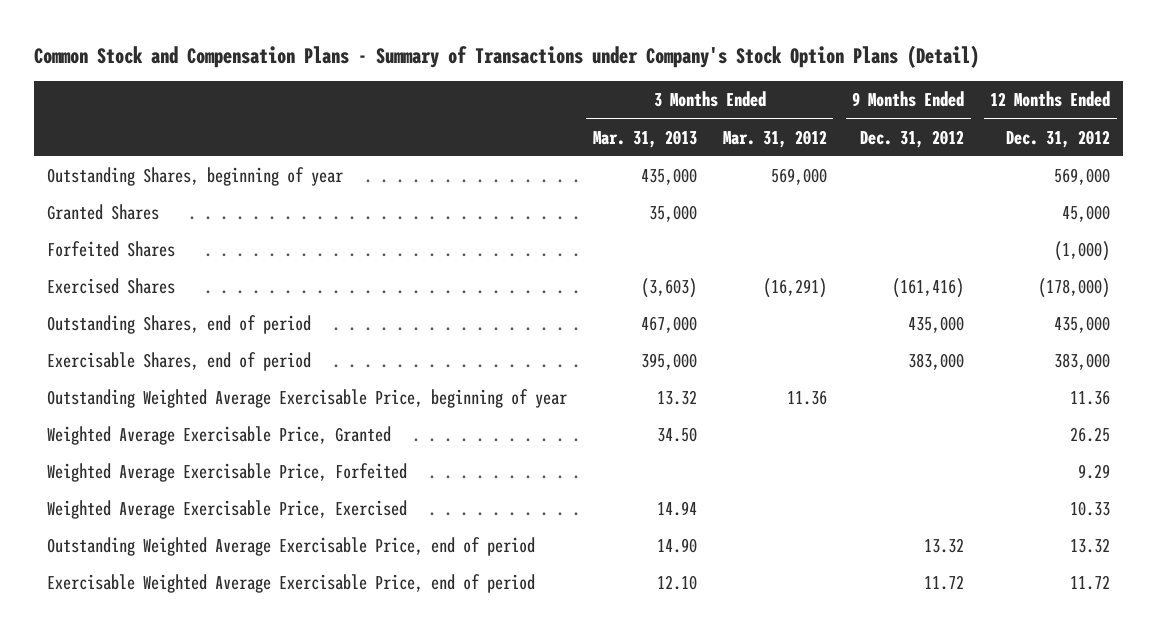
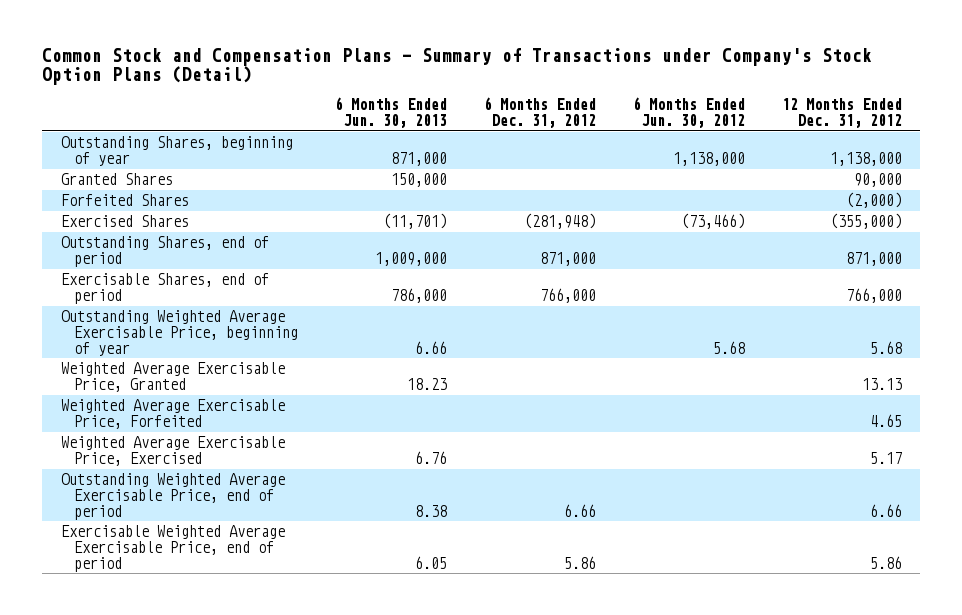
- | 3 Months Ended Mar. 31, 2013 | 3 Months Ended Mar. 31, 2012 | 9 Months Ended Dec. 31, 2012 | 12 Months Ended Dec. 31, 2012
+ | 6 Months Ended Jun. 30, 2013 | 6 Months Ended Dec. 31, 2012 | 6 Months Ended Jun. 30, 2012 | 12 Months Ended Dec. 31, 2012
- Outstanding Shares, beginning of year | 435,000 | 569,000 | | 569,000
- Granted Shares | 35,000 | | | 45,000
- Forfeited Shares | | | | (1,000)
- Exercised Shares | (3,603) | (16,291) | (161,416) | (178,000)
- Outstanding Shares, end of period | 467,000 | | 435,000 | 435,000
- Exercisable Shares, end of period | 395,000 | | 383,000 | 383,000
- Outstanding Weighted Average Exercisable Price, beginning of year | 13.32 | 11.36 | | 11.36
- Weighted Average Exercisable Price, Granted | 34.50 | | | 26.25
- Weighted Average Exercisable Price, Forfeited | | | | 9.29
- Weighted Average Exercisable Price, Exercised | 14.94 | | | 10.33
- Outstanding Weighted Average Exercisable Price, end of period | 14.90 | | 13.32 | 13.32
- Exercisable Weighted Average Exercisable Price, end of period | 12.10 | | 11.72 | 11.72
+ Outstanding Shares, beginning of year | 871,000 | | 1,138,000 | 1,138,000
+ Granted Shares | 150,000 | | | 90,000
+ Forfeited Shares | | | | (2,000)
+ Exercised Shares | (11,701) | (281,948) | (73,466) | (355,000)
+ Outstanding Shares, end of period | 1,009,000 | 871,000 | | 871,000
+ Exercisable Shares, end of period | 786,000 | 766,000 | | 766,000
+ Outstanding Weighted Average Exercisable Price, beginning of year | 6.66 | | 5.68 | 5.68
+ Weighted Average Exercisable Price, Granted | 18.23 | | | 13.13
+ Weighted Average Exercisable Price, Forfeited | | | | 4.65
+ Weighted Average Exercisable Price, Exercised | 6.76 | | | 5.17
+ Outstanding Weighted Average Exercisable Price, end of period | 8.38 | 6.66 | | 6.66
+ Exercisable Weighted Average Exercisable Price, end of period | 6.05 | 5.86 | | 5.86

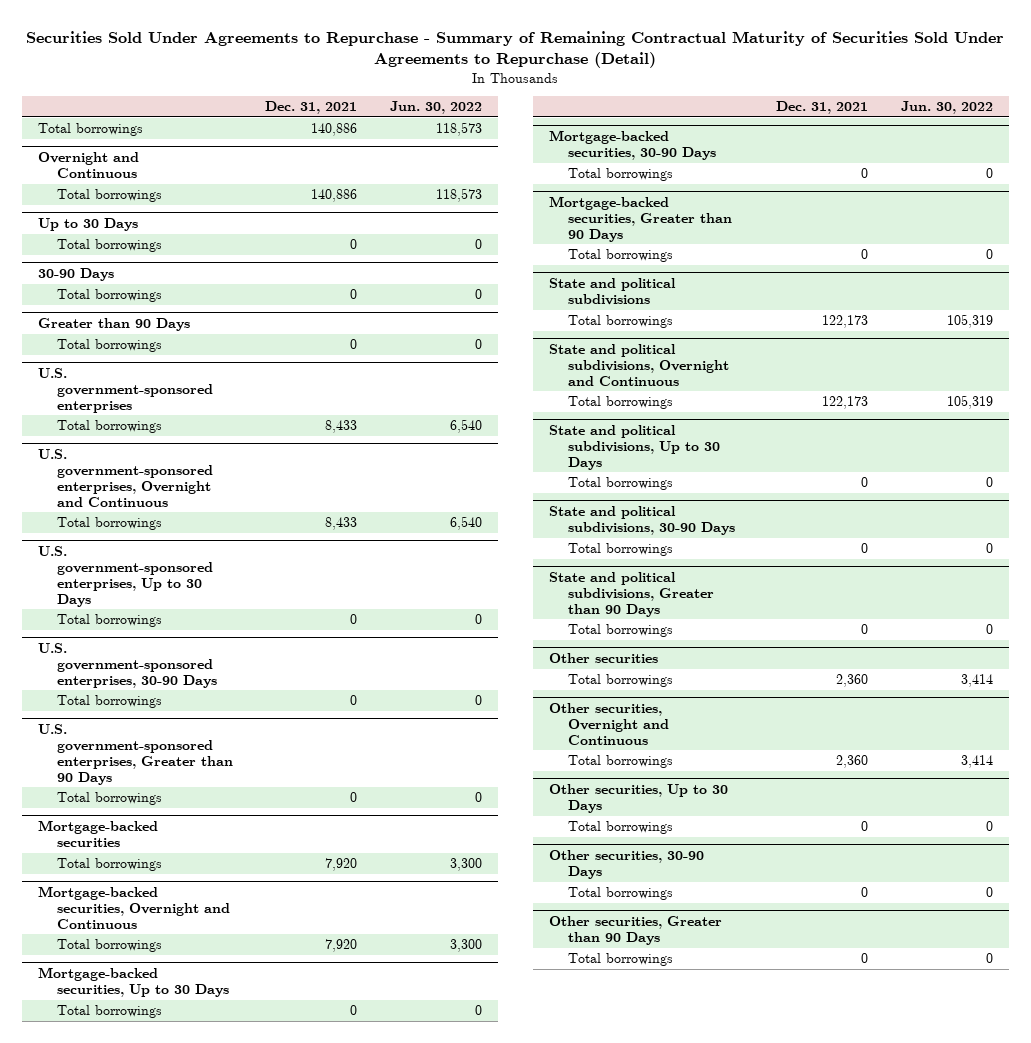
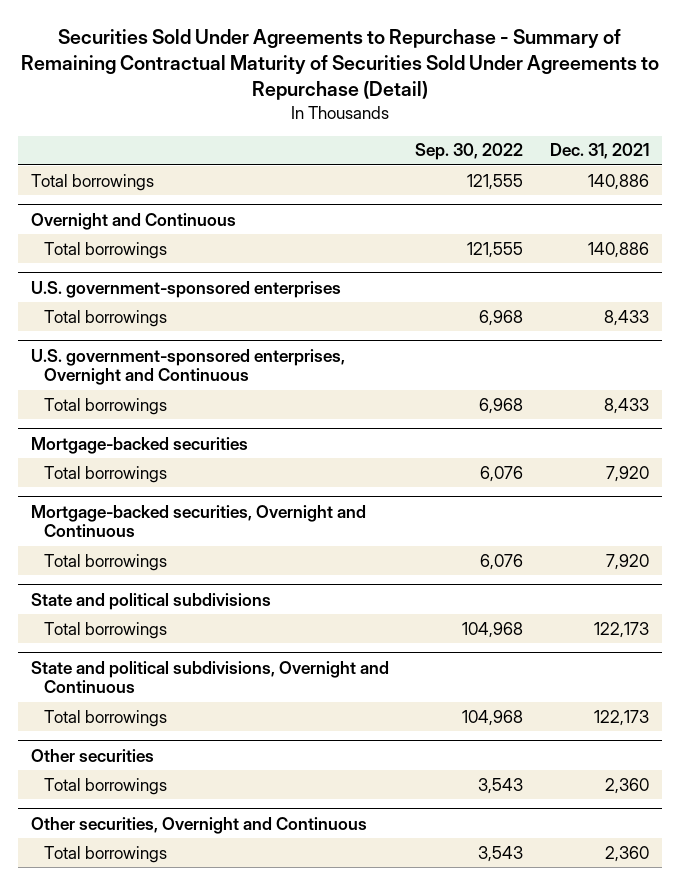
- | Dec. 31, 2021 | Jun. 30, 2022
+ | Sep. 30, 2022 | Dec. 31, 2021
- Up to 30 Days
- Total borrowings | 0 | 0
- 30-90 Days
- Total borrowings | 0 | 0
- Greater than 90 Days
- Total borrowings | 0 | 0
- U.S. government-sponsored enterprises, Up to 30 Days
- Total borrowings | 0 | 0
- U.S. government-sponsored enterprises, 30-90 Days
- Total borrowings | 0 | 0
- U.S. government-sponsored enterprises, Greater than 90 Days
- Total borrowings | 0 | 0
- Mortgage-backed securities, Up to 30 Days
- Total borrowings | 0 | 0
- Mortgage-backed securities, 30-90 Days
- Total borrowings | 0 | 0
- Mortgage-backed securities, Greater than 90 Days
- Total borrowings | 0 | 0
- State and political subdivisions, Up to 30 Days
- Total borrowings | 0 | 0
- State and political subdivisions, 30-90 Days
- Total borrowings | 0 | 0
- State and political subdivisions, Greater than 90 Days
- Total borrowings | 0 | 0
- Other securities, Up to 30 Days
- Total borrowings | 0 | 0
- Other securities, 30-90 Days
- Total borrowings | 0 | 0
- Other securities, Greater than 90 Days
- Total borrowings | 0 | 0

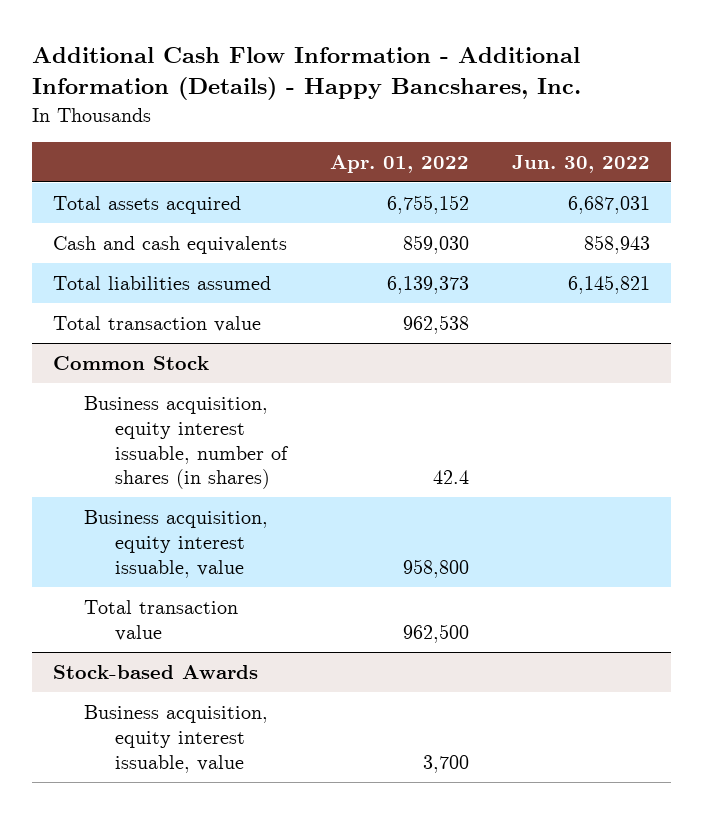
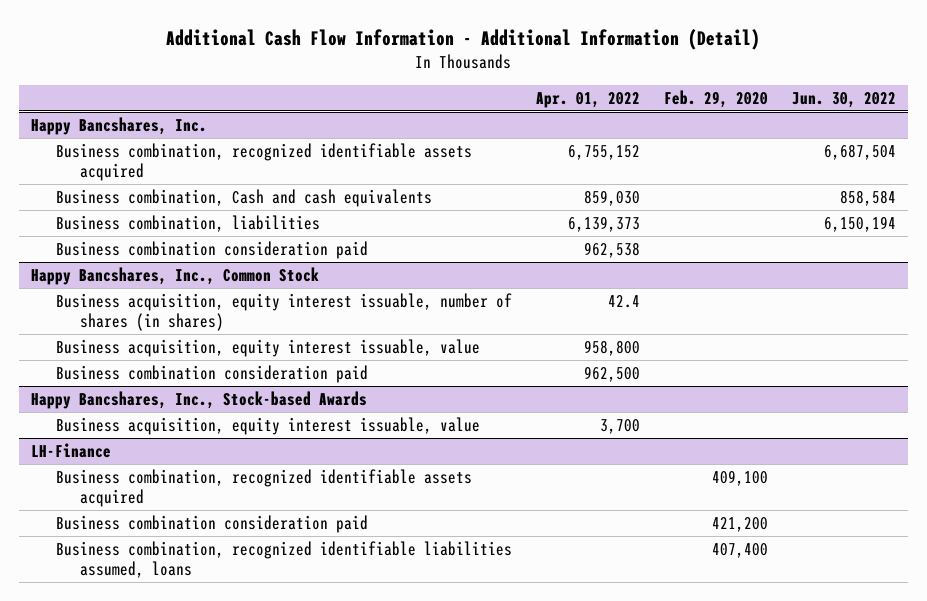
- Additional Cash Flow Information - Additional Information (Details) - Happy Bancshares, Inc.
+ Additional Cash Flow Information - Additional Information (Detail)
- | Apr. 01, 2022 | Jun. 30, 2022
+ | Apr. 01, 2022 | Feb. 29, 2020 | Jun. 30, 2022
- Total assets acquired | 6,755,152 | 6,687,031
- Cash and cash equivalents | 859,030 | 858,943
- Total liabilities assumed | 6,139,373 | 6,145,821
- Total transaction value | 962,538 |
- Common Stock
+ Happy Bancshares, Inc.
+ Business combination, recognized identifiable assets acquired | 6,755,152 | | 6,687,504
+ Business combination, Cash and cash equivalents | 859,030 | | 858,584
+ Business combination, liabilities | 6,139,373 | | 6,150,194
+ Business combination consideration paid | 962,538 | |
+ Happy Bancshares, Inc., Common Stock
- Total transaction value | 962,500 |
- Stock-based Awards
+ Business combination consideration paid | 962,500 | |
+ Happy Bancshares, Inc., Stock-based Awards
+ LH-Finance
+ Business combination, recognized identifiable assets acquired | | 409,100 |
+ Business combination consideration paid | | 421,200 |
+ Business combination, recognized identifiable liabilities assumed, loans | | 407,400 |

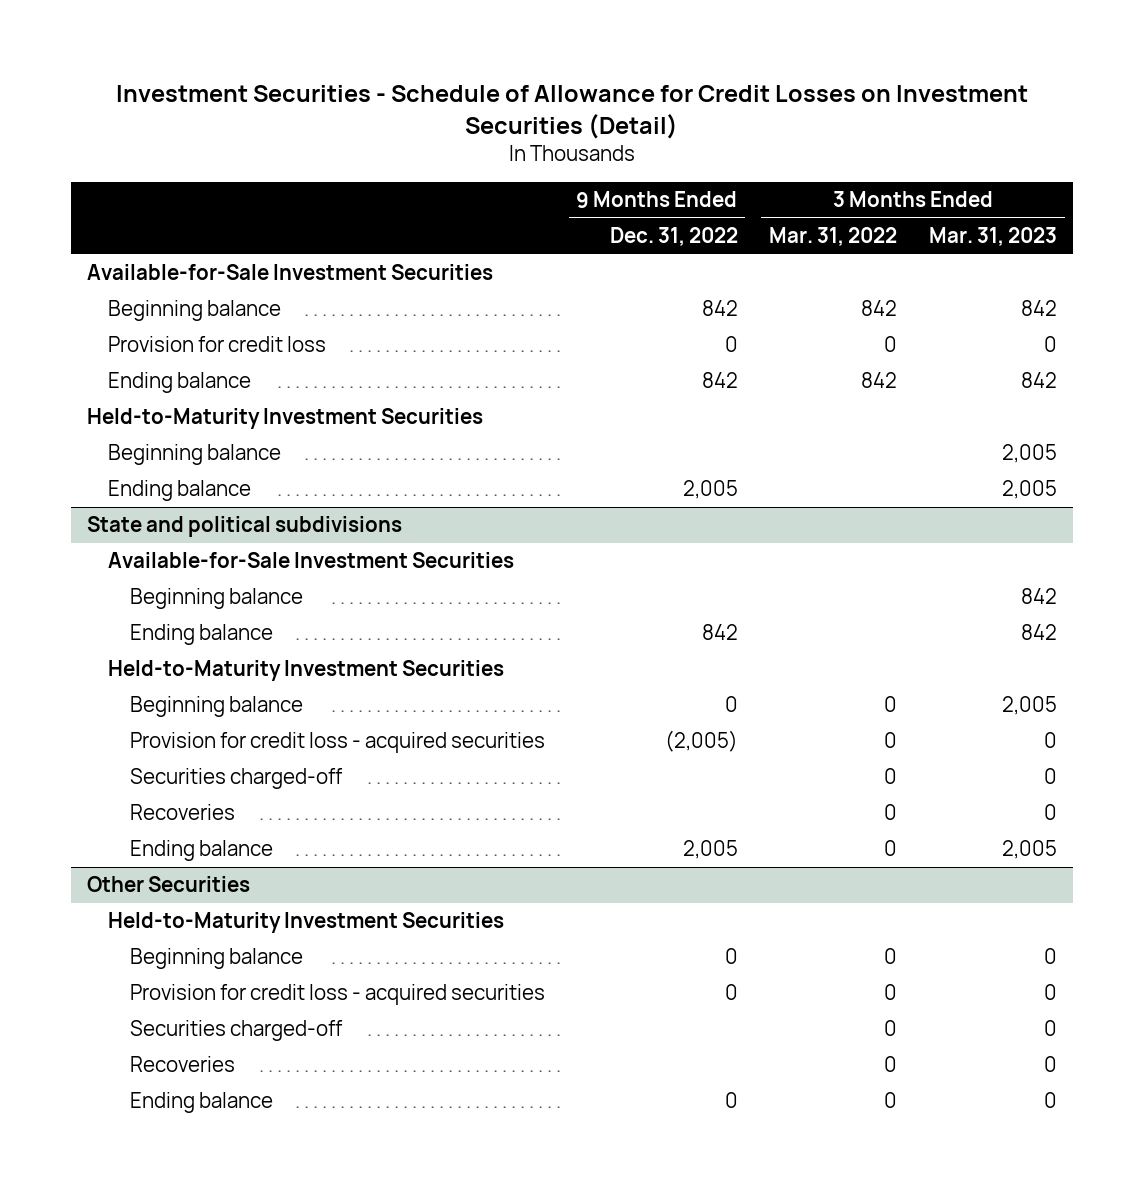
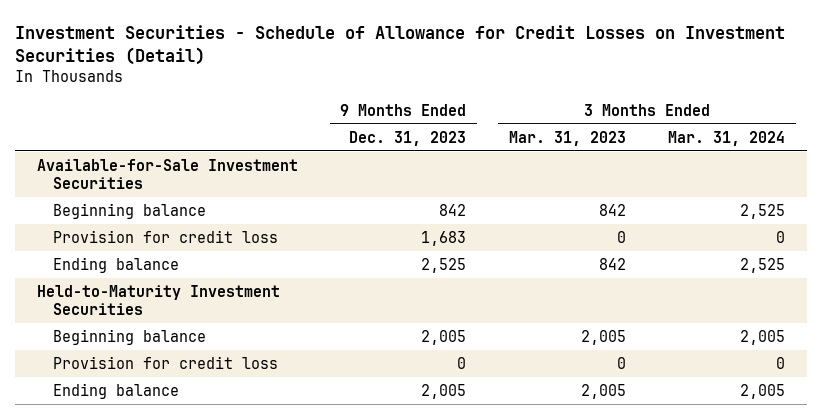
- | 9 Months Ended Dec. 31, 2022 | 3 Months Ended Mar. 31, 2022 | 3 Months Ended Mar. 31, 2023
+ | 9 Months Ended Dec. 31, 2023 | 3 Months Ended Mar. 31, 2023 | 3 Months Ended Mar. 31, 2024
- Ending balance | 2,005 | | 2,005
- State and political subdivisions
- Available-for-Sale Investment Securities
- Beginning balance | | | 842
- Ending balance | 842 | | 842
- Held-to-Maturity Investment Securities
- Beginning balance | 0 | 0 | 2,005
- Provision for credit loss - acquired securities | (2,005) | 0 | 0
- Securities charged-off | | 0 | 0
- Recoveries | | 0 | 0
+ Provision for credit loss | 0 | 0 | 0
- Other Securities
- Held-to-Maturity Investment Securities
- Beginning balance | 0 | 0 | 0
- Provision for credit loss - acquired securities | 0 | 0 | 0
- Securities charged-off | | 0 | 0
- Recoveries | | 0 | 0
- Ending balance | 0 | 0 | 0

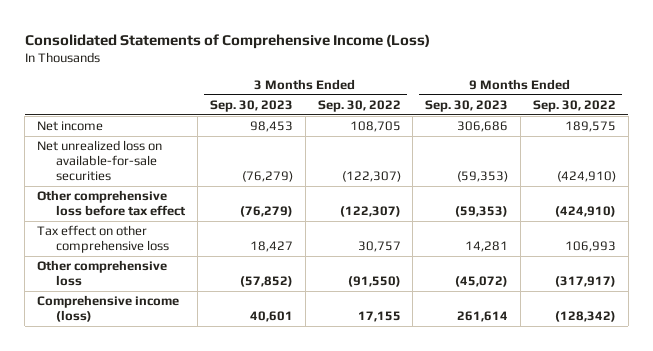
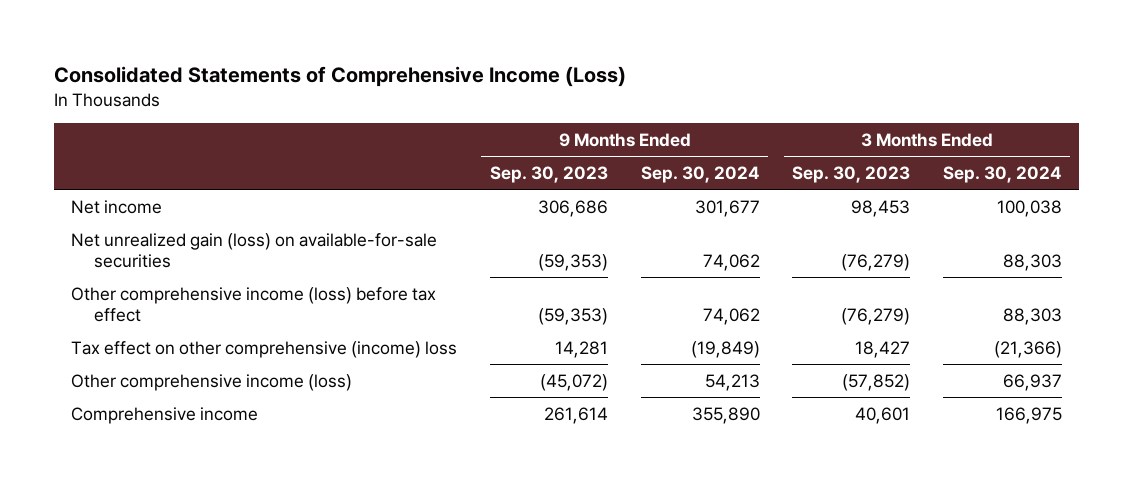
- | 3 Months Ended Sep. 30, 2023 | 3 Months Ended Sep. 30, 2022 | 9 Months Ended Sep. 30, 2023 | 9 Months Ended Sep. 30, 2022
+ | 9 Months Ended Sep. 30, 2023 | 9 Months Ended Sep. 30, 2024 | 3 Months Ended Sep. 30, 2023 | 3 Months Ended Sep. 30, 2024
- Net unrealized loss on available-for-sale securities | (76,279) | (122,307) | (59,353) | (424,910)
- Other comprehensive loss before tax effect | (76,279) | (122,307) | (59,353) | (424,910)
- Tax effect on other comprehensive loss | 18,427 | 30,757 | 14,281 | 106,993
- Other comprehensive loss | (57,852) | (91,550) | (45,072) | (317,917)
- Comprehensive income (loss) | 40,601 | 17,155 | 261,614 | (128,342)
+ Net unrealized gain (loss) on available-for-sale securities | (59,353) | 74,062 | (76,279) | 88,303
+ Other comprehensive income (loss) before tax effect | (59,353) | 74,062 | (76,279) | 88,303
+ Tax effect on other comprehensive (income) loss | 14,281 | (19,849) | 18,427 | (21,366)
+ Other comprehensive income (loss) | (45,072) | 54,213 | (57,852) | 66,937
+ Comprehensive income | 261,614 | 355,890 | 40,601 | 166,975

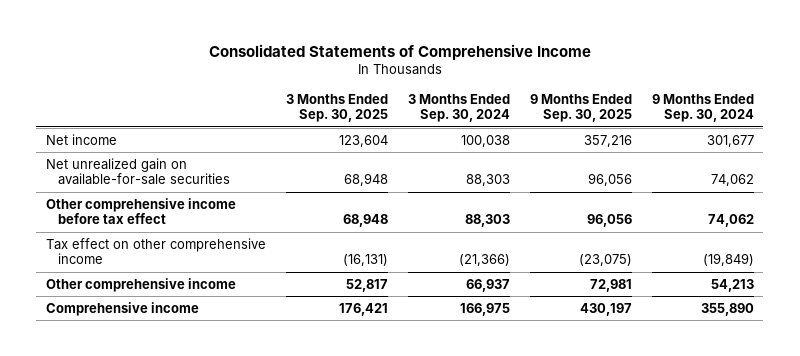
- Consolidated Statements of Comprehensive Income (Loss)
+ Consolidated Statements of Comprehensive Income
- | 9 Months Ended Sep. 30, 2023 | 9 Months Ended Sep. 30, 2024 | 3 Months Ended Sep. 30, 2023 | 3 Months Ended Sep. 30, 2024
+ | 3 Months Ended Sep. 30, 2025 | 3 Months Ended Sep. 30, 2024 | 9 Months Ended Sep. 30, 2025 | 9 Months Ended Sep. 30, 2024
- Net unrealized gain (loss) on available-for-sale securities | (59,353) | 74,062 | (76,279) | 88,303
- Other comprehensive income (loss) before tax effect | (59,353) | 74,062 | (76,279) | 88,303
- Tax effect on other comprehensive (income) loss | 14,281 | (19,849) | 18,427 | (21,366)
- Other comprehensive income (loss) | (45,072) | 54,213 | (57,852) | 66,937
+ Net unrealized gain on available-for-sale securities | 68,948 | 88,303 | 96,056 | 74,062
+ Other comprehensive income before tax effect | 68,948 | 88,303 | 96,056 | 74,062
+ Tax effect on other comprehensive income | (16,131) | (21,366) | (23,075) | (19,849)
+ Other comprehensive income | 52,817 | 66,937 | 72,981 | 54,213

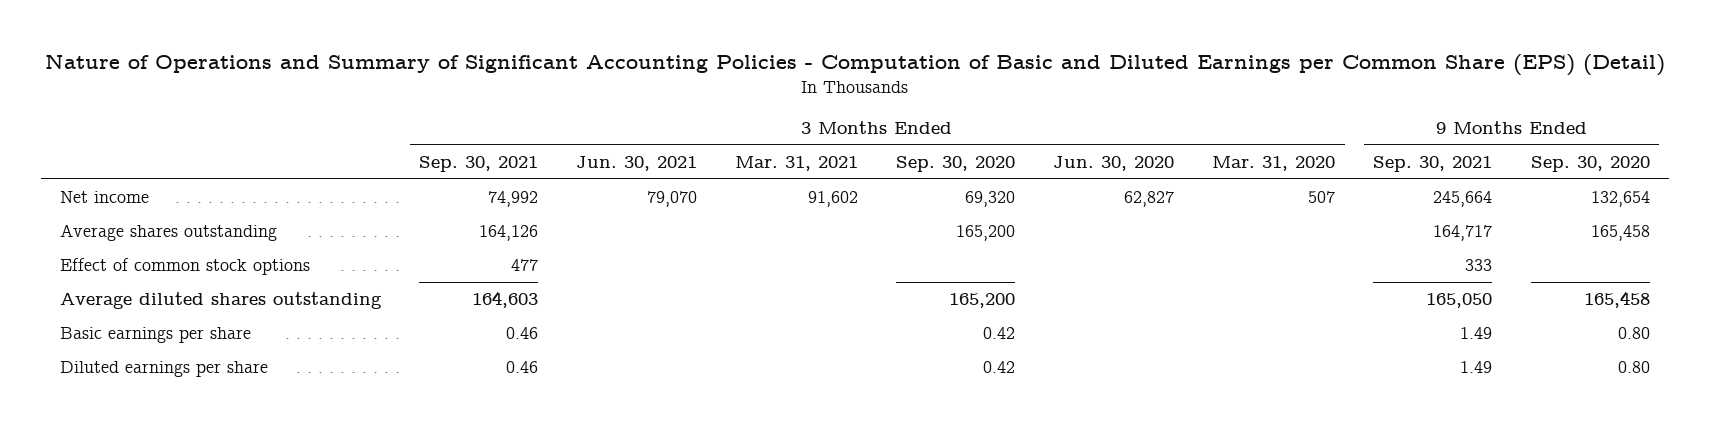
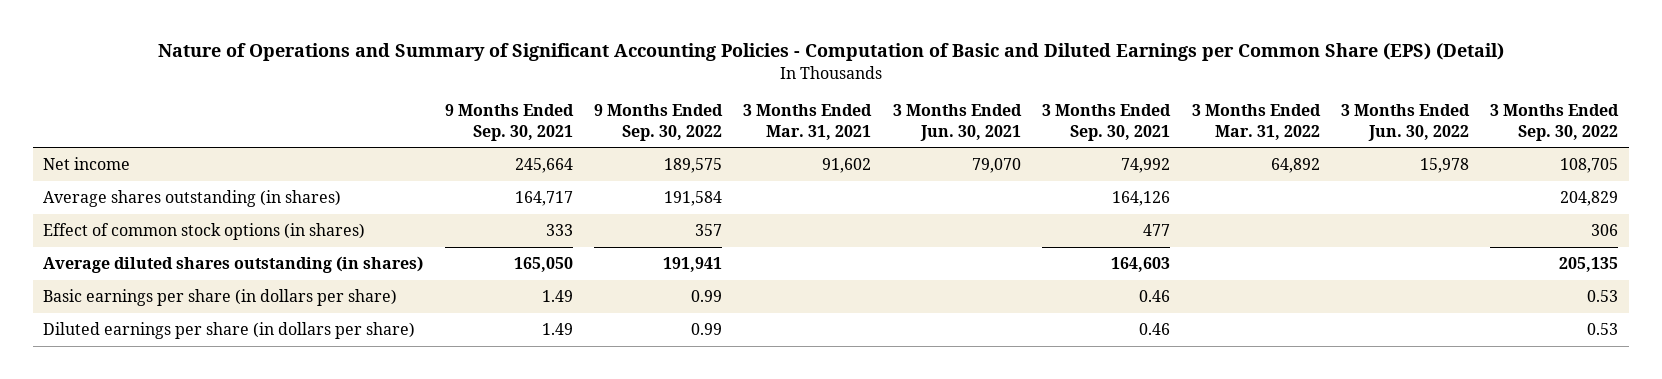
- | 3 Months Ended Sep. 30, 2021 | 3 Months Ended Jun. 30, 2021 | 3 Months Ended Mar. 31, 2021 | 3 Months Ended Sep. 30, 2020 | 3 Months Ended Jun. 30, 2020 | 3 Months Ended Mar. 31, 2020 | 9 Months Ended Sep. 30, 2021 | 9 Months Ended Sep. 30, 2020
+ | 9 Months Ended Sep. 30, 2021 | 9 Months Ended Sep. 30, 2022 | 3 Months Ended Mar. 31, 2021 | 3 Months Ended Jun. 30, 2021 | 3 Months Ended Sep. 30, 2021 | 3 Months Ended Mar. 31, 2022 | 3 Months Ended Jun. 30, 2022 | 3 Months Ended Sep. 30, 2022
- Average shares outstanding | 164,126 | | | 165,200 | | | 164,717 | 165,458
- Effect of common stock options | 477 | | | | | | 333 |
- Average diluted shares outstanding | 164,603 | | | 165,200 | | | 165,050 | 165,458
- Basic earnings per share | 0.46 | | | 0.42 | | | 1.49 | 0.80
- Diluted earnings per share | 0.46 | | | 0.42 | | | 1.49 | 0.80
+ Average shares outstanding (in shares) | 164,717 | 191,584 | | | 164,126 | | | 204,829
+ Effect of common stock options (in shares) | 333 | 357 | | | 477 | | | 306
+ Average diluted shares outstanding (in shares) | 165,050 | 191,941 | | | 164,603 | | | 205,135
+ Basic earnings per share (in dollars per share) | 1.49 | 0.99 | | | 0.46 | | | 0.53
+ Diluted earnings per share (in dollars per share) | 1.49 | 0.99 | | | 0.46 | | | 0.53

